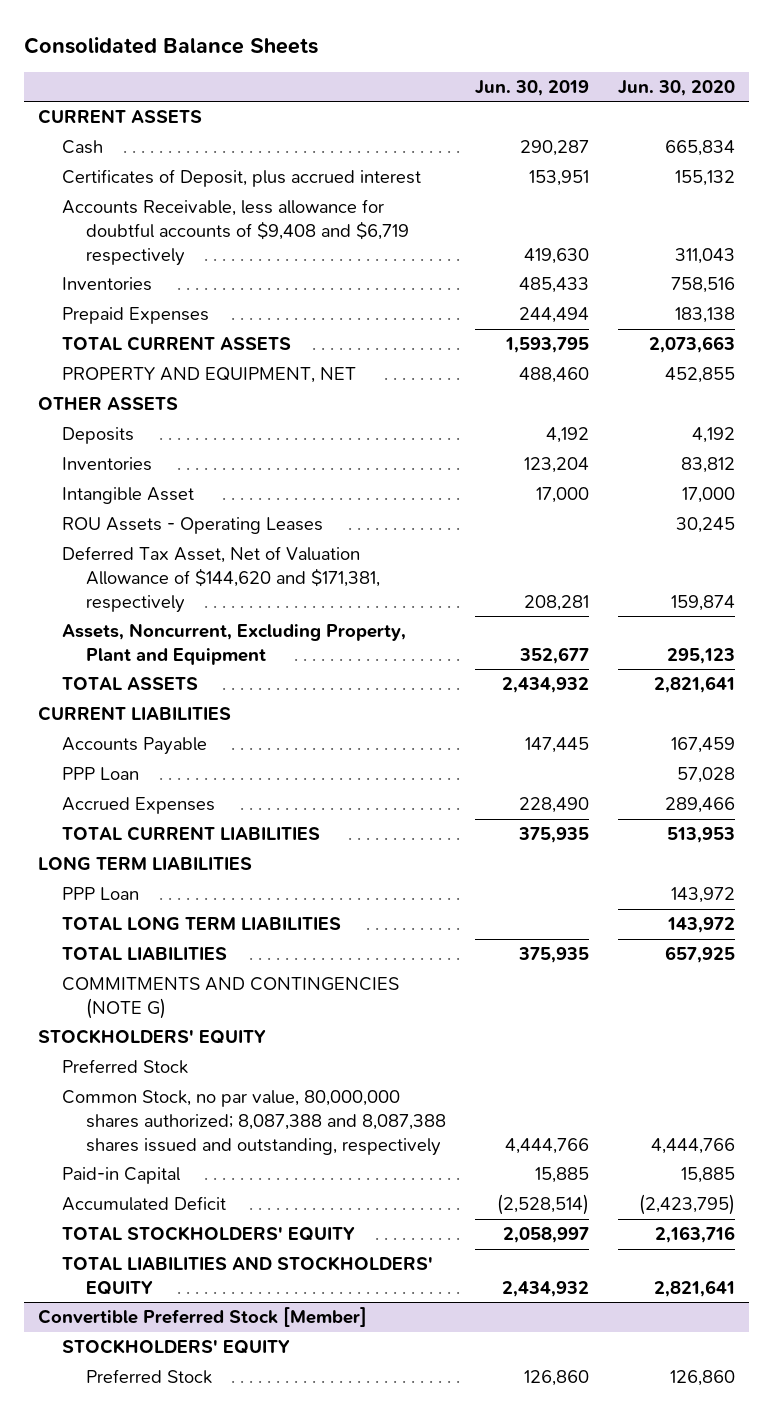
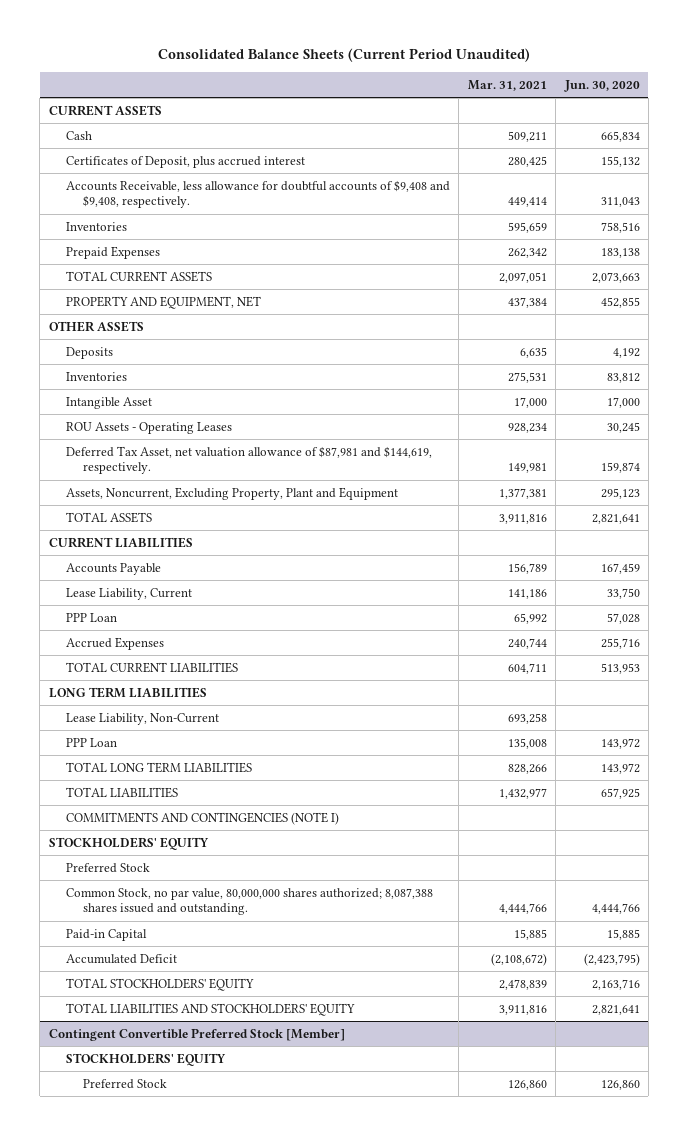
- Consolidated Balance Sheets
+ Consolidated Balance Sheets (Current Period Unaudited)
- | Jun. 30, 2019 | Jun. 30, 2020
+ | Mar. 31, 2021 | Jun. 30, 2020
- Accounts Receivable, less allowance for doubtful accounts of $9,408 and $6,719 respectively | 419,630 | 311,043
+ Accounts Receivable, less allowance for doubtful accounts of $9,408 and $9,408, respectively. | 449,414 | 311,043
- Deferred Tax Asset, Net of Valuation Allowance of $144,620 and $171,381, respectively | 208,281 | 159,874
+ Deferred Tax Asset, net valuation allowance of $87,981 and $144,619, respectively. | 149,981 | 159,874
+ Lease Liability, Current | 141,186 | 33,750
- Accrued Expenses | 228,490 | 289,466
+ Accrued Expenses | 240,744 | 255,716
+ Lease Liability, Non-Current | 693,258 |
- COMMITMENTS AND CONTINGENCIES (NOTE G)
+ COMMITMENTS AND CONTINGENCIES (NOTE I)
- Common Stock, no par value, 80,000,000 shares authorized; 8,087,388 and 8,087,388 shares issued and outstanding, respectively | 4,444,766 | 4,444,766
+ Common Stock, no par value, 80,000,000 shares authorized; 8,087,388 shares issued and outstanding. | 4,444,766 | 4,444,766
- Convertible Preferred Stock [Member]
+ Contingent Convertible Preferred Stock [Member]

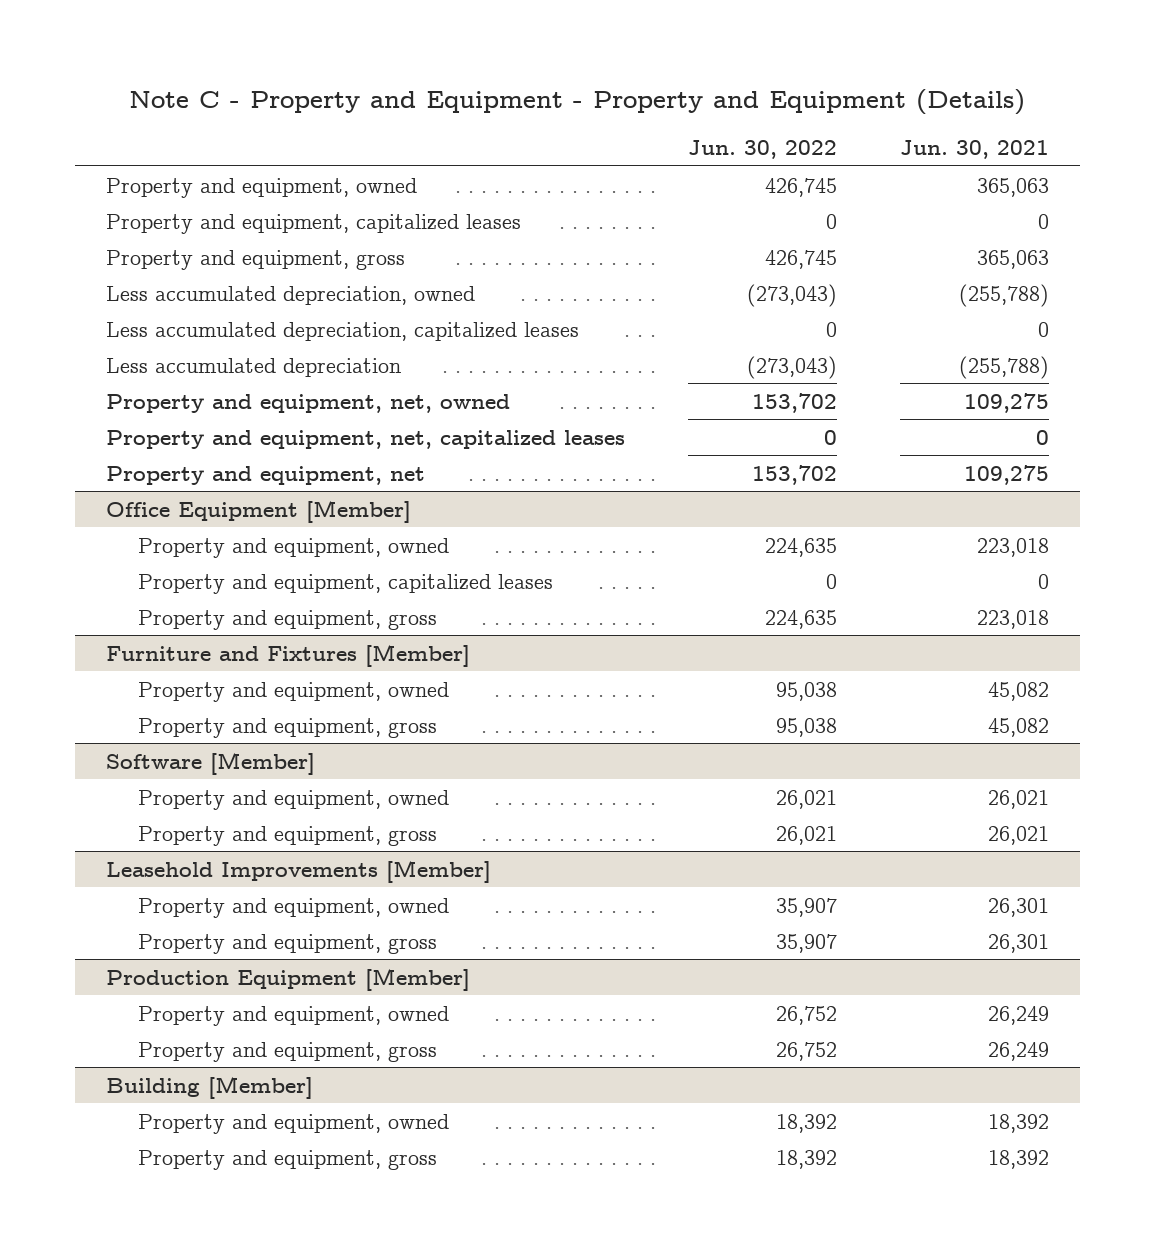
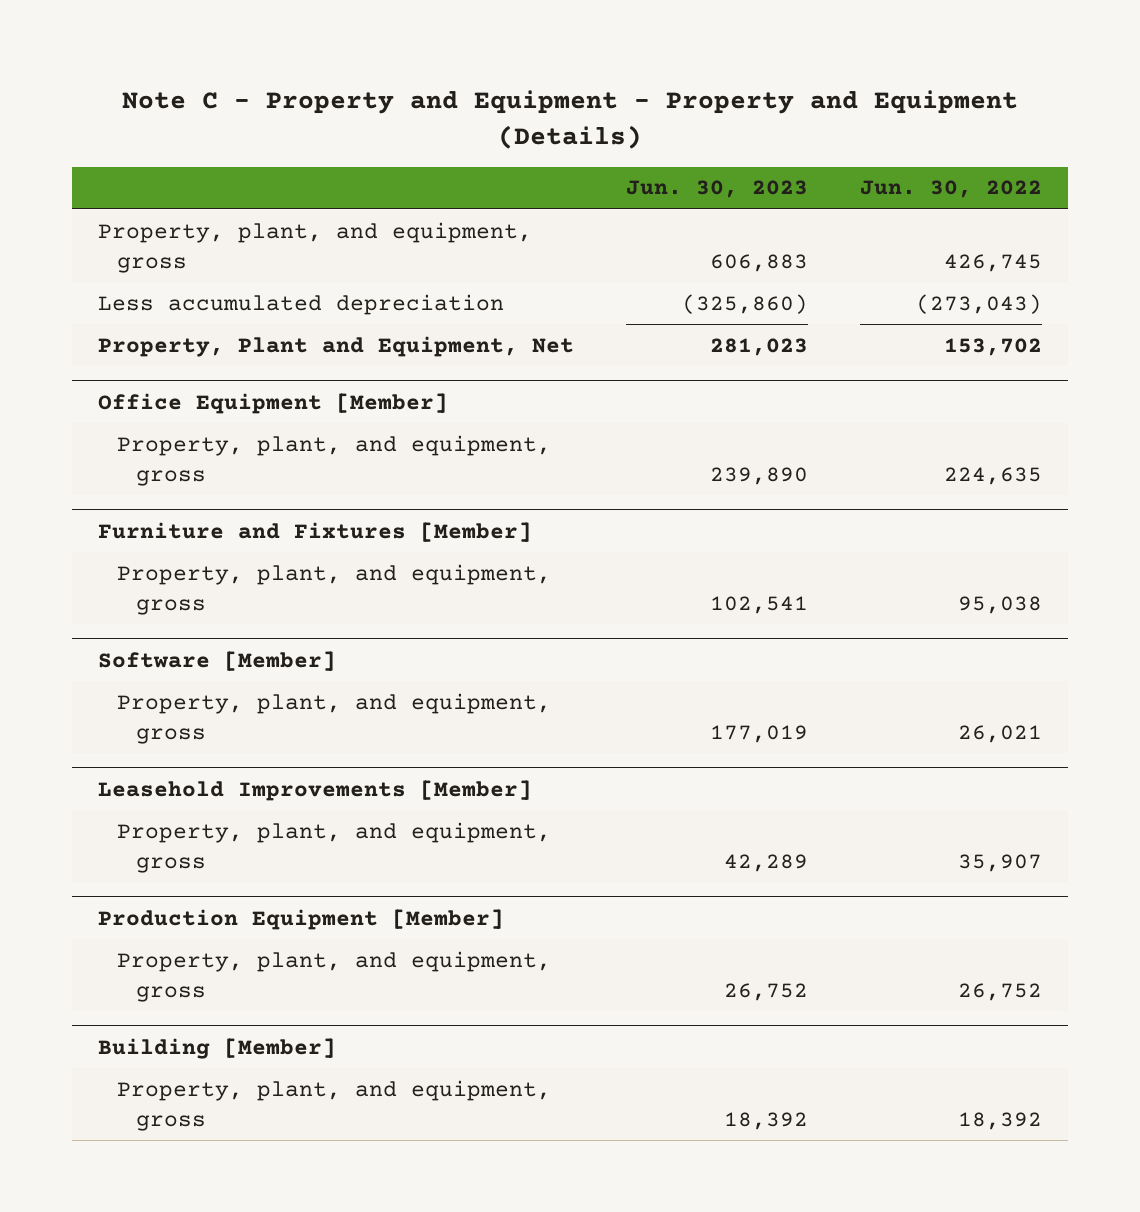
- | Jun. 30, 2022 | Jun. 30, 2021
+ | Jun. 30, 2023 | Jun. 30, 2022
- Property and equipment, owned | 426,745 | 365,063
- Property and equipment, capitalized leases | 0 | 0
- Property and equipment, gross | 426,745 | 365,063
- Less accumulated depreciation, owned | (273,043) | (255,788)
- Less accumulated depreciation, capitalized leases | 0 | 0
+ Property, plant, and equipment, gross | 606,883 | 426,745
- Property and equipment, net, owned | 153,702 | 109,275
- Property and equipment, net, capitalized leases | 0 | 0
- Property and equipment, net | 153,702 | 109,275
+ Property, Plant and Equipment, Net | 281,023 | 153,702
@ Office Equipment [Member]
- Property and equipment, owned | 224,635 | 223,018
- Property and equipment, capitalized leases | 0 | 0
- Property and equipment, gross | 224,635 | 223,018
+ Property, plant, and equipment, gross | 239,890 | 224,635
@ Furniture and Fixtures [Member]
- Property and equipment, owned | 95,038 | 45,082
- Property and equipment, gross | 95,038 | 45,082
+ Property, plant, and equipment, gross | 102,541 | 95,038
@ Software [Member]
- Property and equipment, owned | 26,021 | 26,021
- Property and equipment, gross | 26,021 | 26,021
+ Property, plant, and equipment, gross | 177,019 | 26,021
@ Leasehold Improvements [Member]
- Property and equipment, owned | 35,907 | 26,301
- Property and equipment, gross | 35,907 | 26,301
+ Property, plant, and equipment, gross | 42,289 | 35,907
@ Production Equipment [Member]
- Property and equipment, owned | 26,752 | 26,249
- Property and equipment, gross | 26,752 | 26,249
+ Property, plant, and equipment, gross | 26,752 | 26,752
@ Building [Member]
- Property and equipment, owned | 18,392 | 18,392
- Property and equipment, gross | 18,392 | 18,392
+ Property, plant, and equipment, gross | 18,392 | 18,392

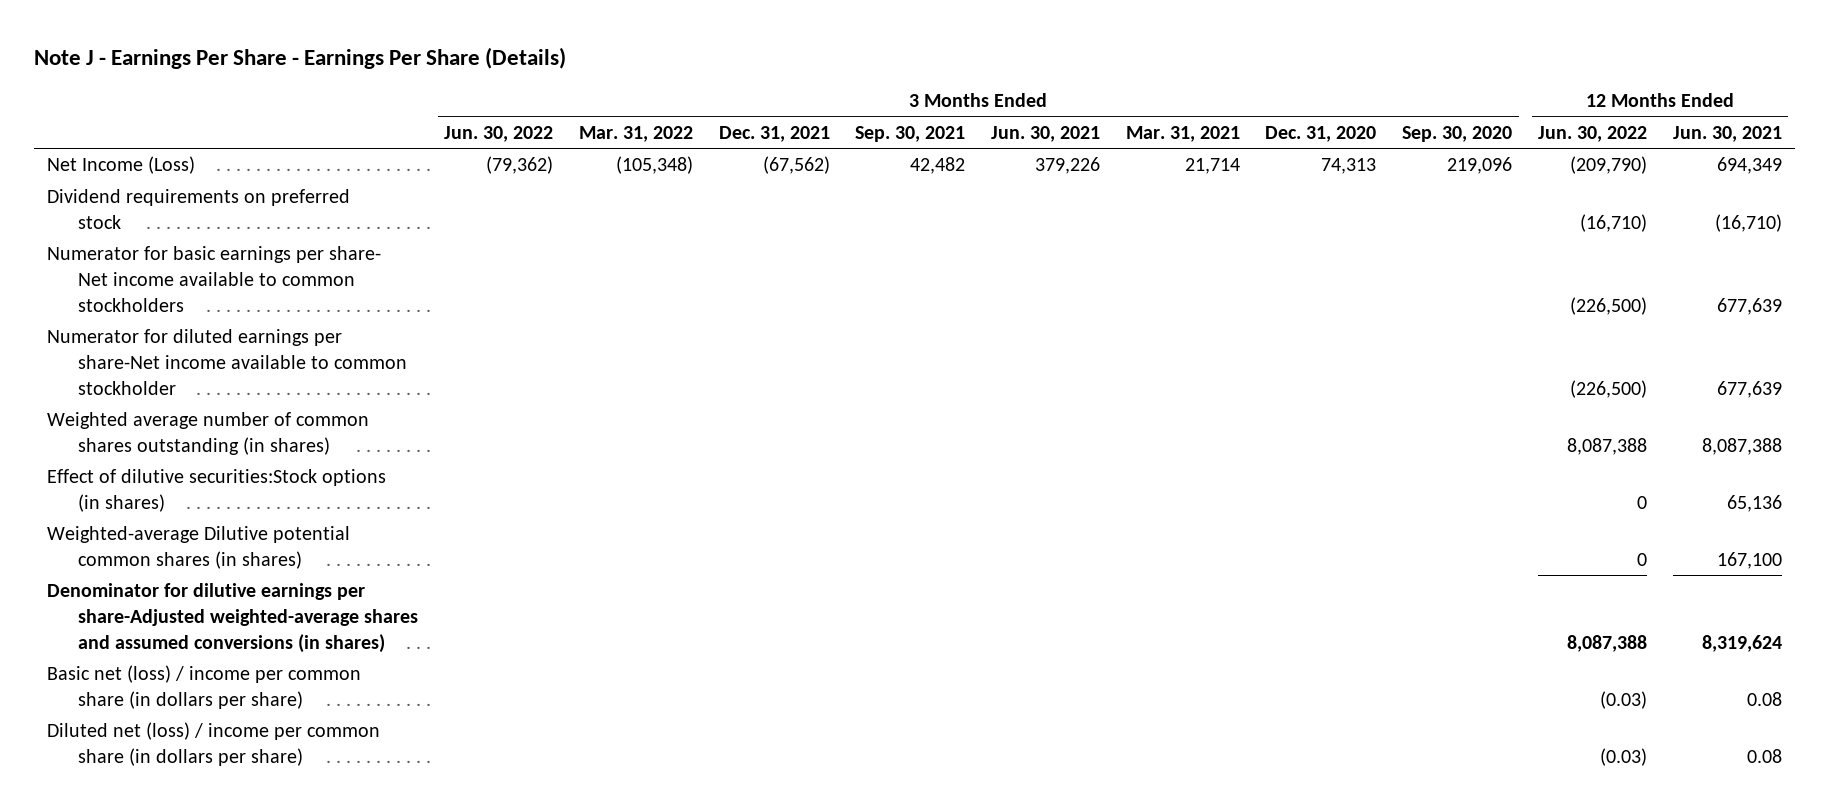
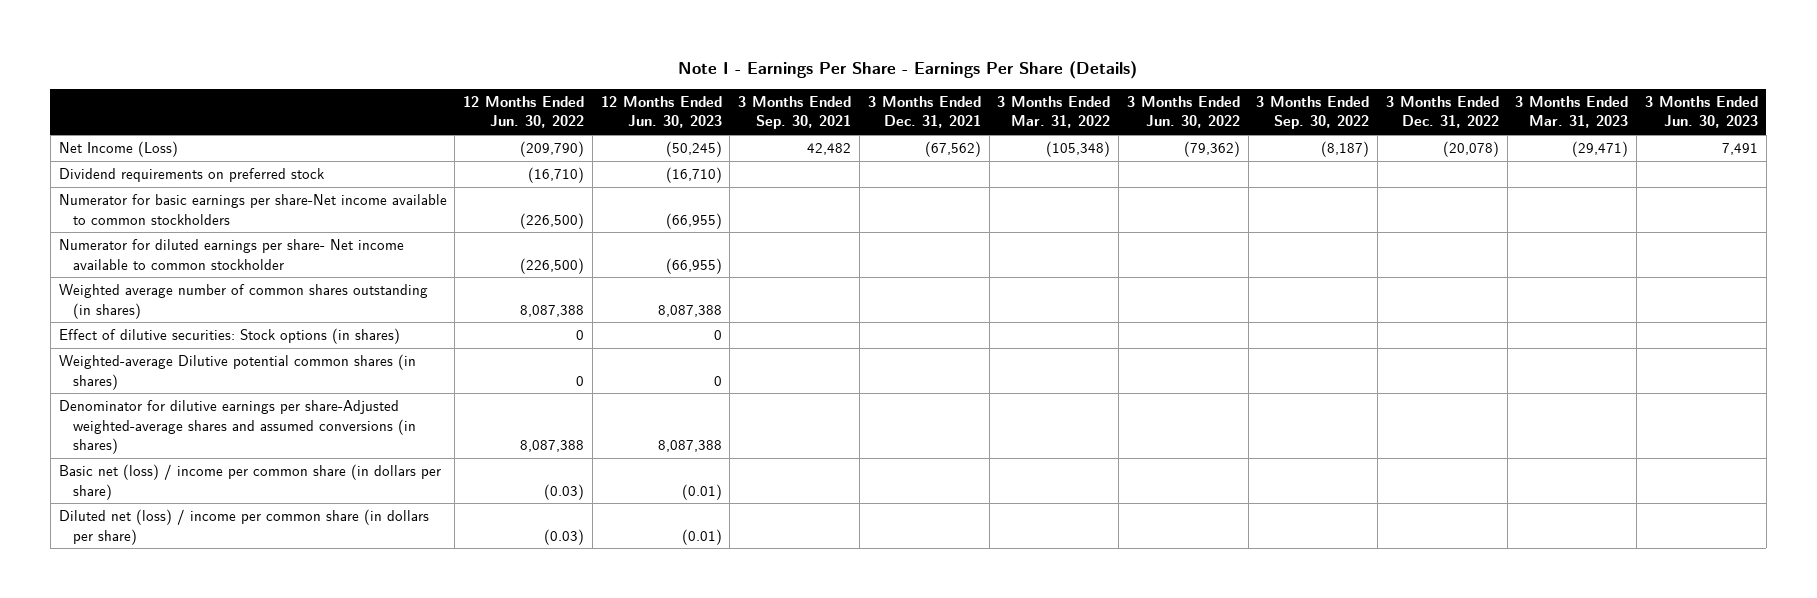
- Note J - Earnings Per Share - Earnings Per Share (Details)
+ Note I - Earnings Per Share - Earnings Per Share (Details)
- | 3 Months Ended Jun. 30, 2022 | 3 Months Ended Mar. 31, 2022 | 3 Months Ended Dec. 31, 2021 | 3 Months Ended Sep. 30, 2021 | 3 Months Ended Jun. 30, 2021 | 3 Months Ended Mar. 31, 2021 | 3 Months Ended Dec. 31, 2020 | 3 Months Ended Sep. 30, 2020 | 12 Months Ended Jun. 30, 2022 | 12 Months Ended Jun. 30, 2021
+ | 12 Months Ended Jun. 30, 2022 | 12 Months Ended Jun. 30, 2023 | 3 Months Ended Sep. 30, 2021 | 3 Months Ended Dec. 31, 2021 | 3 Months Ended Mar. 31, 2022 | 3 Months Ended Jun. 30, 2022 | 3 Months Ended Sep. 30, 2022 | 3 Months Ended Dec. 31, 2022 | 3 Months Ended Mar. 31, 2023 | 3 Months Ended Jun. 30, 2023
- Numerator for basic earnings per share- Net income available to common stockholders | | | | | | | | | (226,500) | 677,639
- Numerator for diluted earnings per share-Net income available to common stockholder | | | | | | | | | (226,500) | 677,639
+ Numerator for basic earnings per share-Net income available to common stockholders | (226,500) | (66,955) | | | | | | | |
+ Numerator for diluted earnings per share- Net income available to common stockholder | (226,500) | (66,955) | | | | | | | |
- Effect of dilutive securities:Stock options (in shares) | | | | | | | | | 0 | 65,136
+ Effect of dilutive securities: Stock options (in shares) | 0 | 0 | | | | | | | |

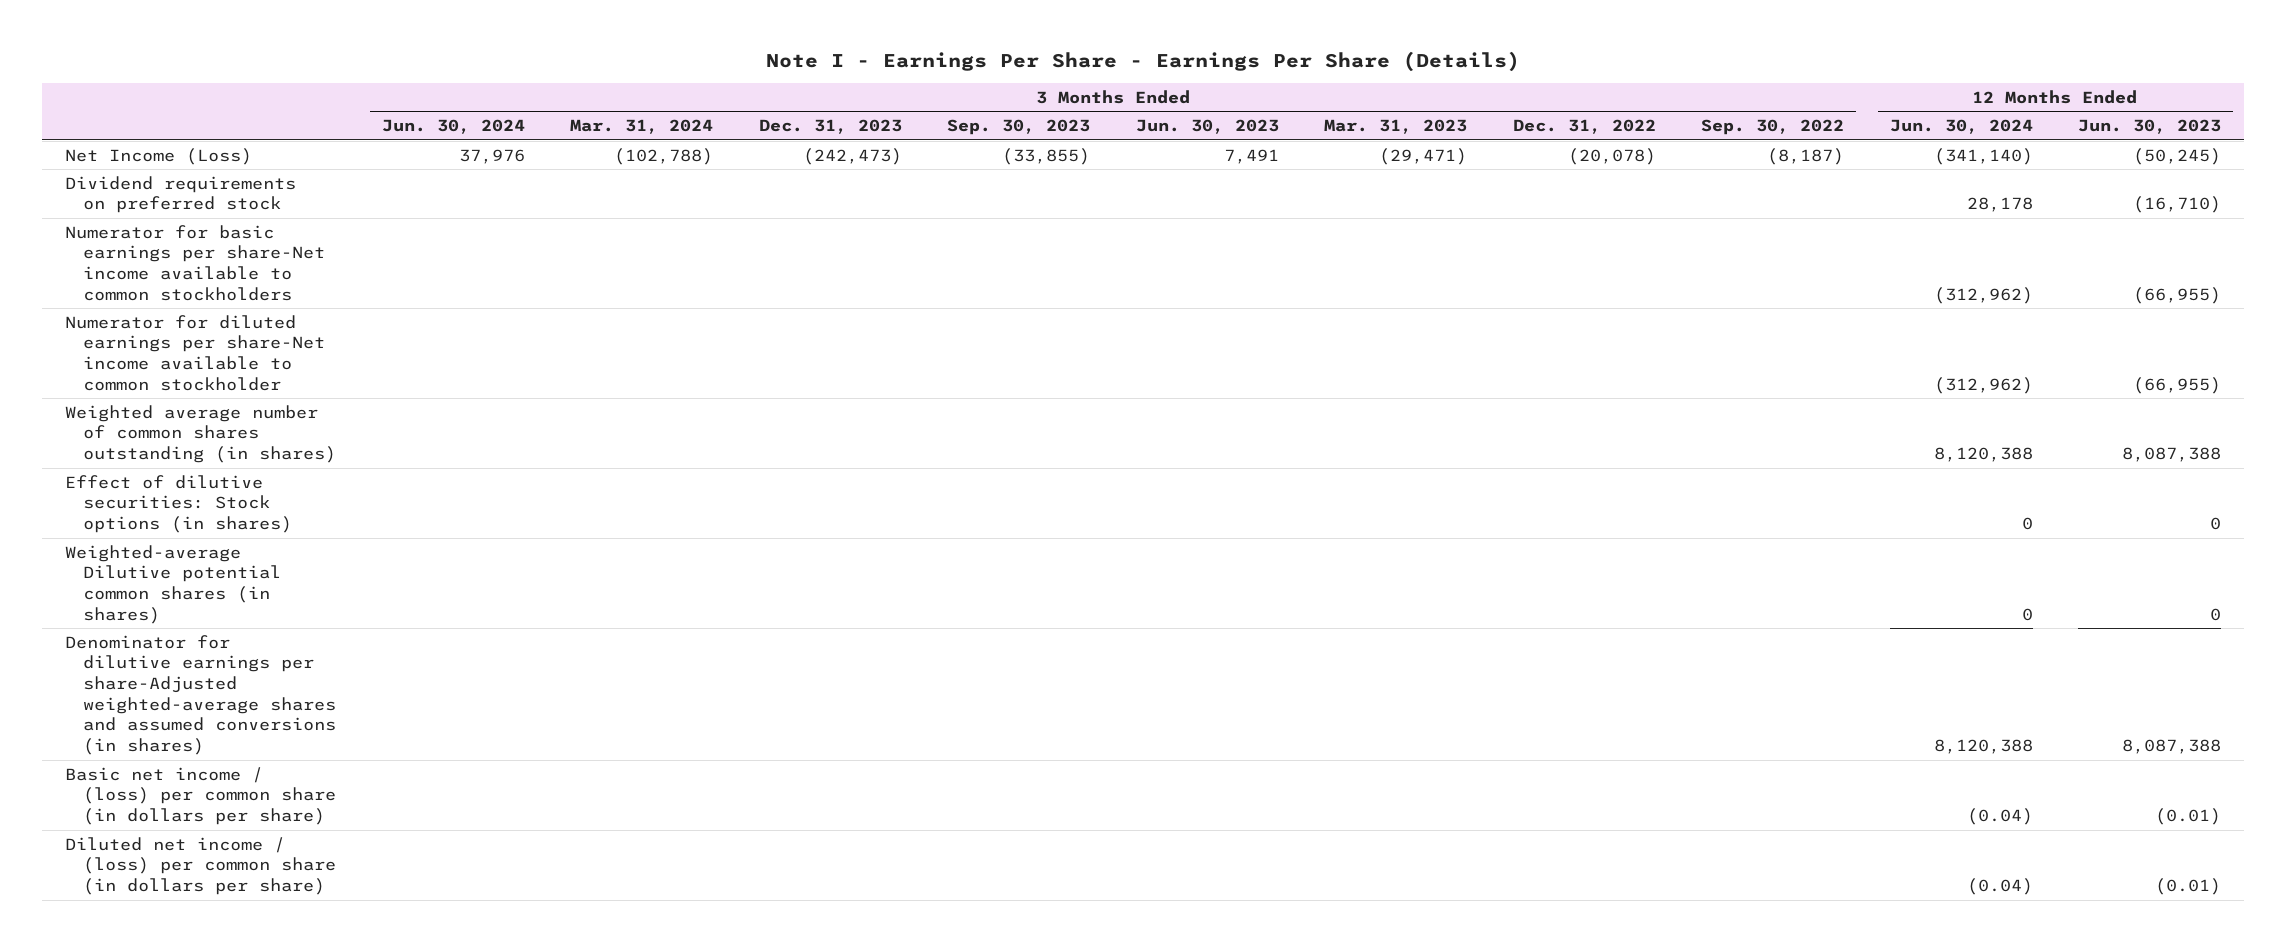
- | 12 Months Ended Jun. 30, 2022 | 12 Months Ended Jun. 30, 2023 | 3 Months Ended Sep. 30, 2021 | 3 Months Ended Dec. 31, 2021 | 3 Months Ended Mar. 31, 2022 | 3 Months Ended Jun. 30, 2022 | 3 Months Ended Sep. 30, 2022 | 3 Months Ended Dec. 31, 2022 | 3 Months Ended Mar. 31, 2023 | 3 Months Ended Jun. 30, 2023
+ | 3 Months Ended Jun. 30, 2024 | 3 Months Ended Mar. 31, 2024 | 3 Months Ended Dec. 31, 2023 | 3 Months Ended Sep. 30, 2023 | 3 Months Ended Jun. 30, 2023 | 3 Months Ended Mar. 31, 2023 | 3 Months Ended Dec. 31, 2022 | 3 Months Ended Sep. 30, 2022 | 12 Months Ended Jun. 30, 2024 | 12 Months Ended Jun. 30, 2023
- Numerator for diluted earnings per share- Net income available to common stockholder | (226,500) | (66,955) | | | | | | | |
+ Numerator for diluted earnings per share-Net income available to common stockholder | | | | | | | | | (312,962) | (66,955)
- Basic net (loss) / income per common share (in dollars per share) | (0.03) | (0.01) | | | | | | | |
- Diluted net (loss) / income per common share (in dollars per share) | (0.03) | (0.01) | | | | | | | |
+ Basic net income / (loss) per common share (in dollars per share) | | | | | | | | | (0.04) | (0.01)
+ Diluted net income / (loss) per common share (in dollars per share) | | | | | | | | | (0.04) | (0.01)

